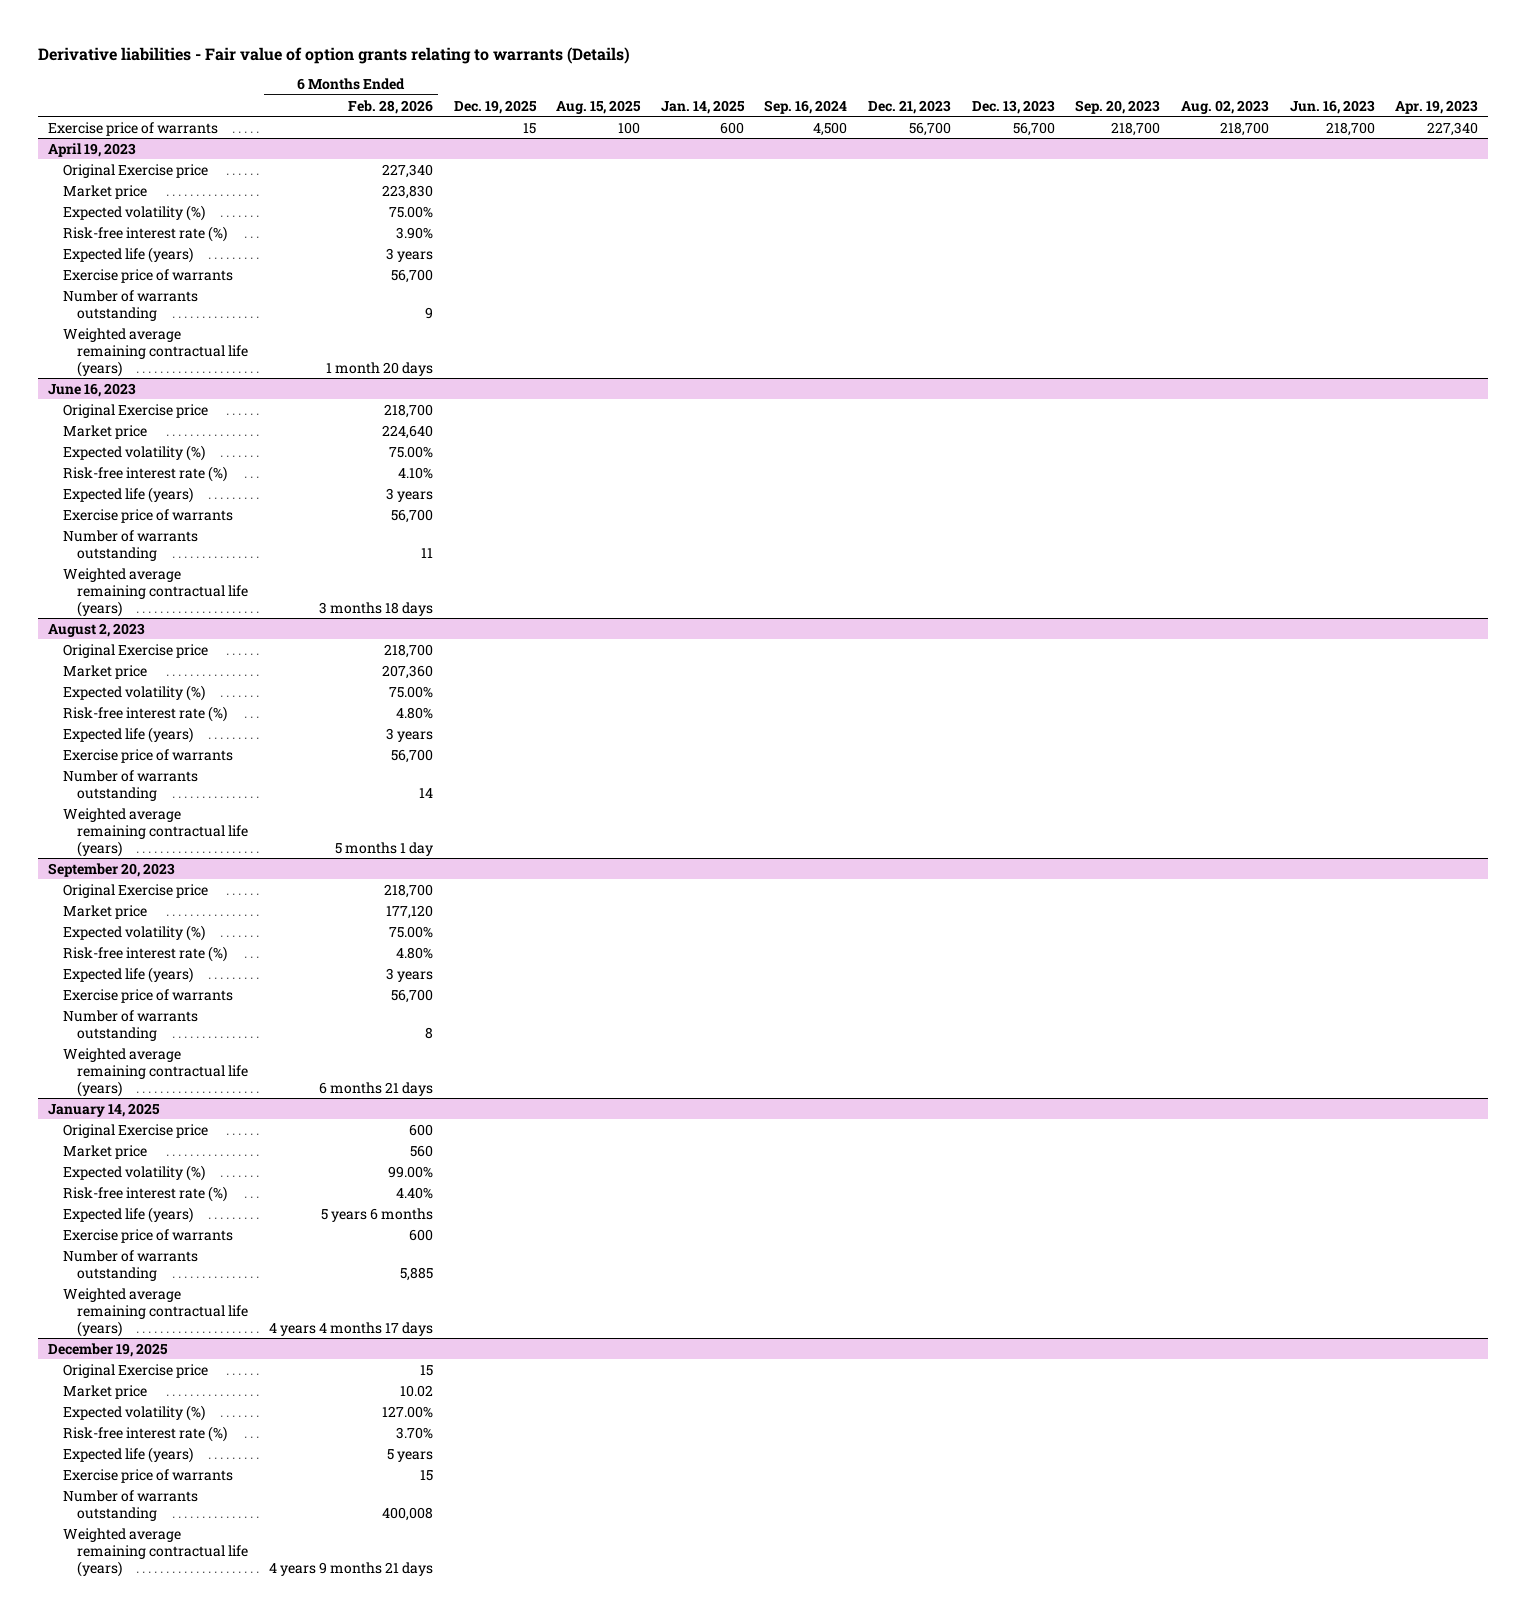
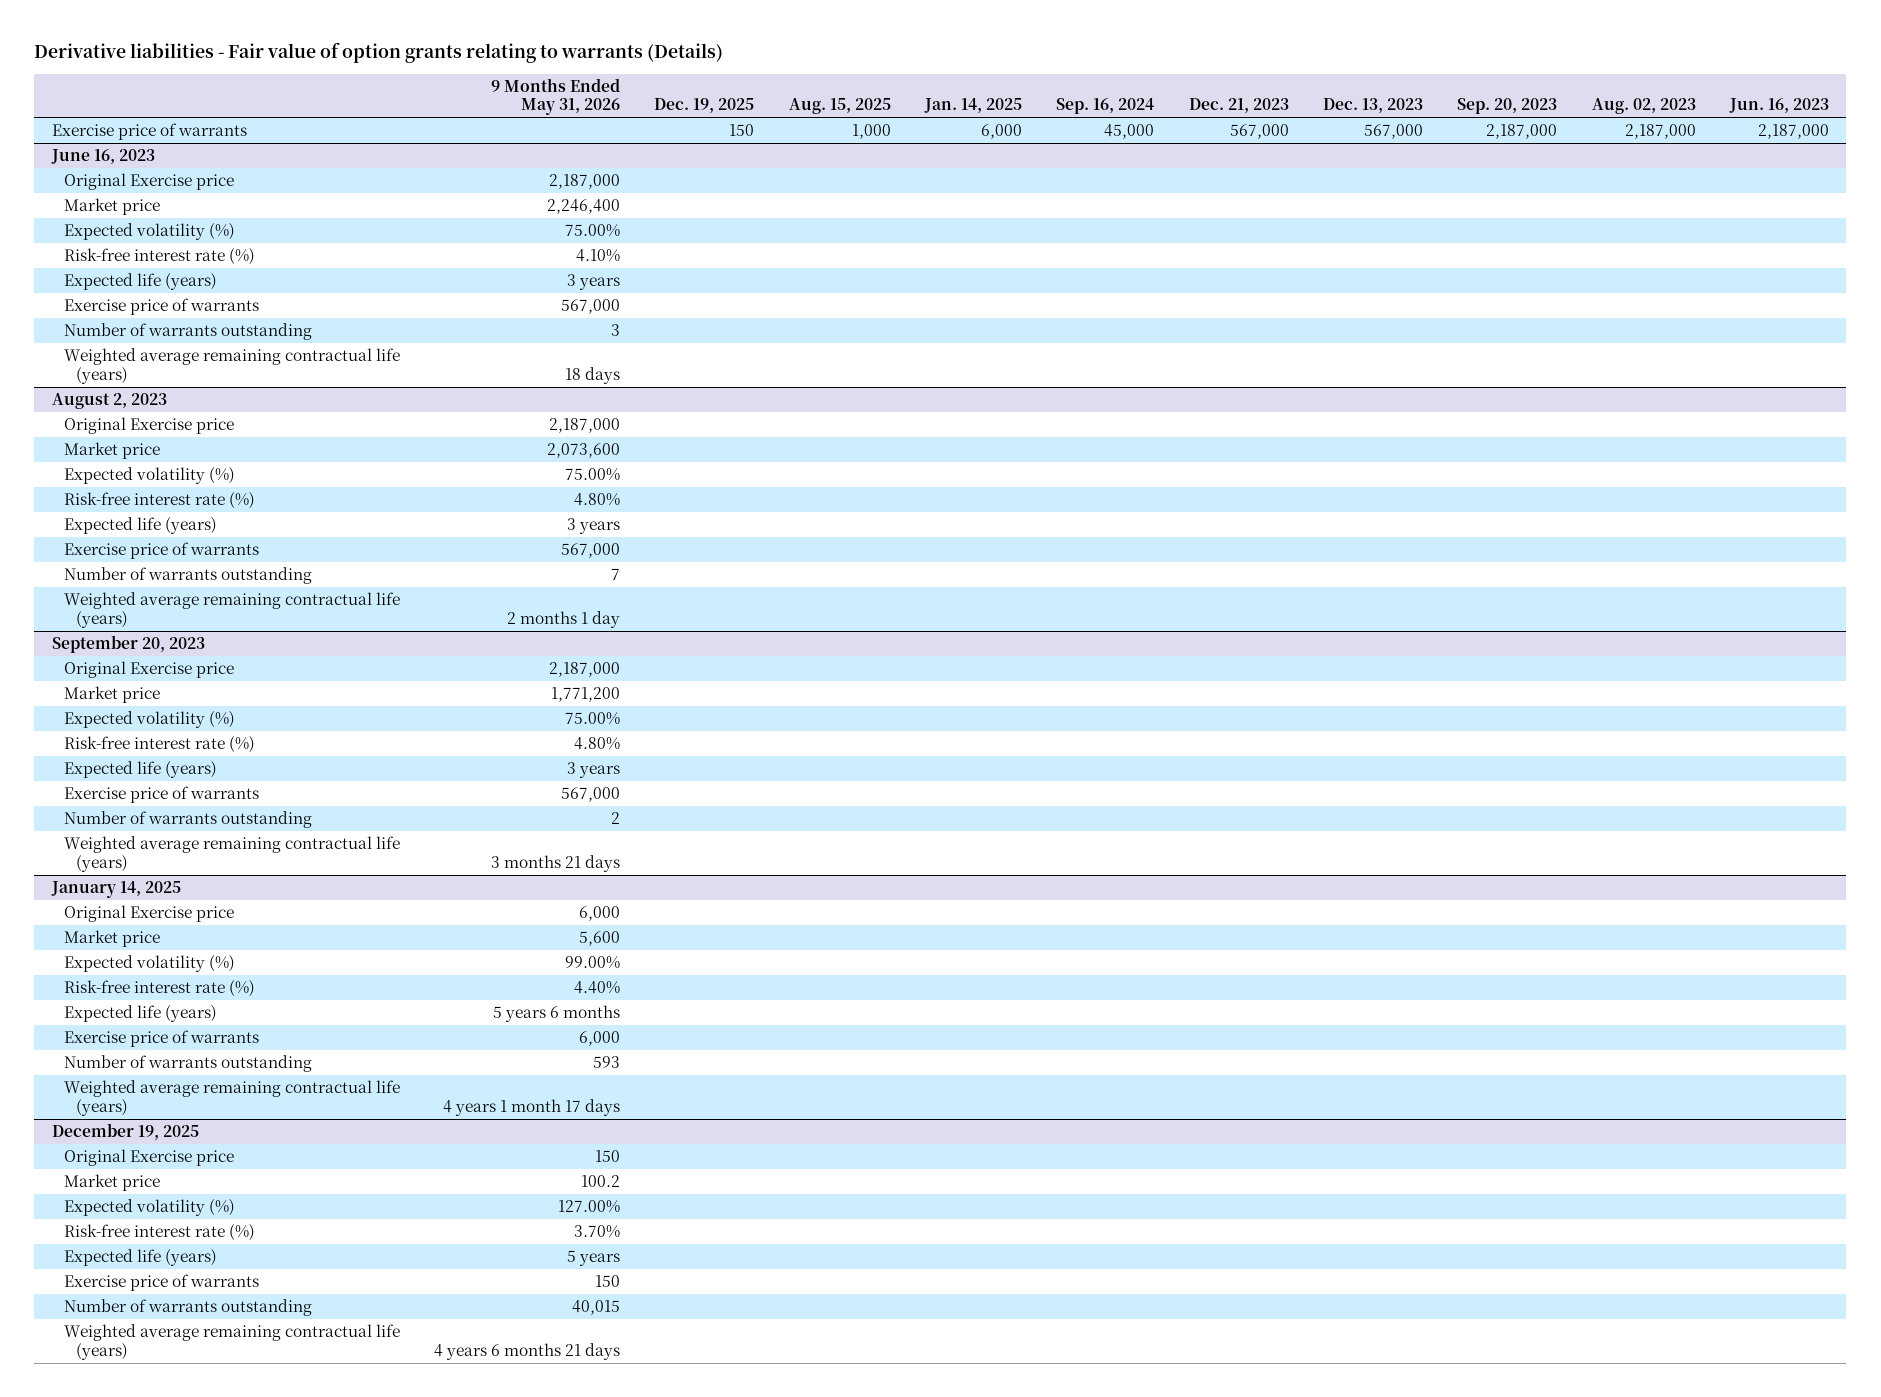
- | 6 Months Ended Feb. 28, 2026 | Dec. 19, 2025 | Aug. 15, 2025 | Jan. 14, 2025 | Sep. 16, 2024 | Dec. 21, 2023 | Dec. 13, 2023 | Sep. 20, 2023 | Aug. 02, 2023 | Jun. 16, 2023 | Apr. 19, 2023
+ | 9 Months Ended May 31, 2026 | Dec. 19, 2025 | Aug. 15, 2025 | Jan. 14, 2025 | Sep. 16, 2024 | Dec. 21, 2023 | Dec. 13, 2023 | Sep. 20, 2023 | Aug. 02, 2023 | Jun. 16, 2023
- Exercise price of warrants | | 15 | 100 | 600 | 4,500 | 56,700 | 56,700 | 218,700 | 218,700 | 218,700 | 227,340
- April 19, 2023
- Original Exercise price | 227,340 | | | | | | | | | |
- Market price | 223,830 | | | | | | | | | |
- Expected volatility (%) | 75.00% | | | | | | | | | |
- Risk-free interest rate (%) | 3.90% | | | | | | | | | |
- Expected life (years) | 3 years | | | | | | | | | |
- Exercise price of warrants | 56,700 | | | | | | | | | |
- Number of warrants outstanding | 9 | | | | | | | | | |
- Weighted average remaining contractual life (years) | 1 month 20 days | | | | | | | | | |
+ Exercise price of warrants | | 150 | 1,000 | 6,000 | 45,000 | 567,000 | 567,000 | 2,187,000 | 2,187,000 | 2,187,000

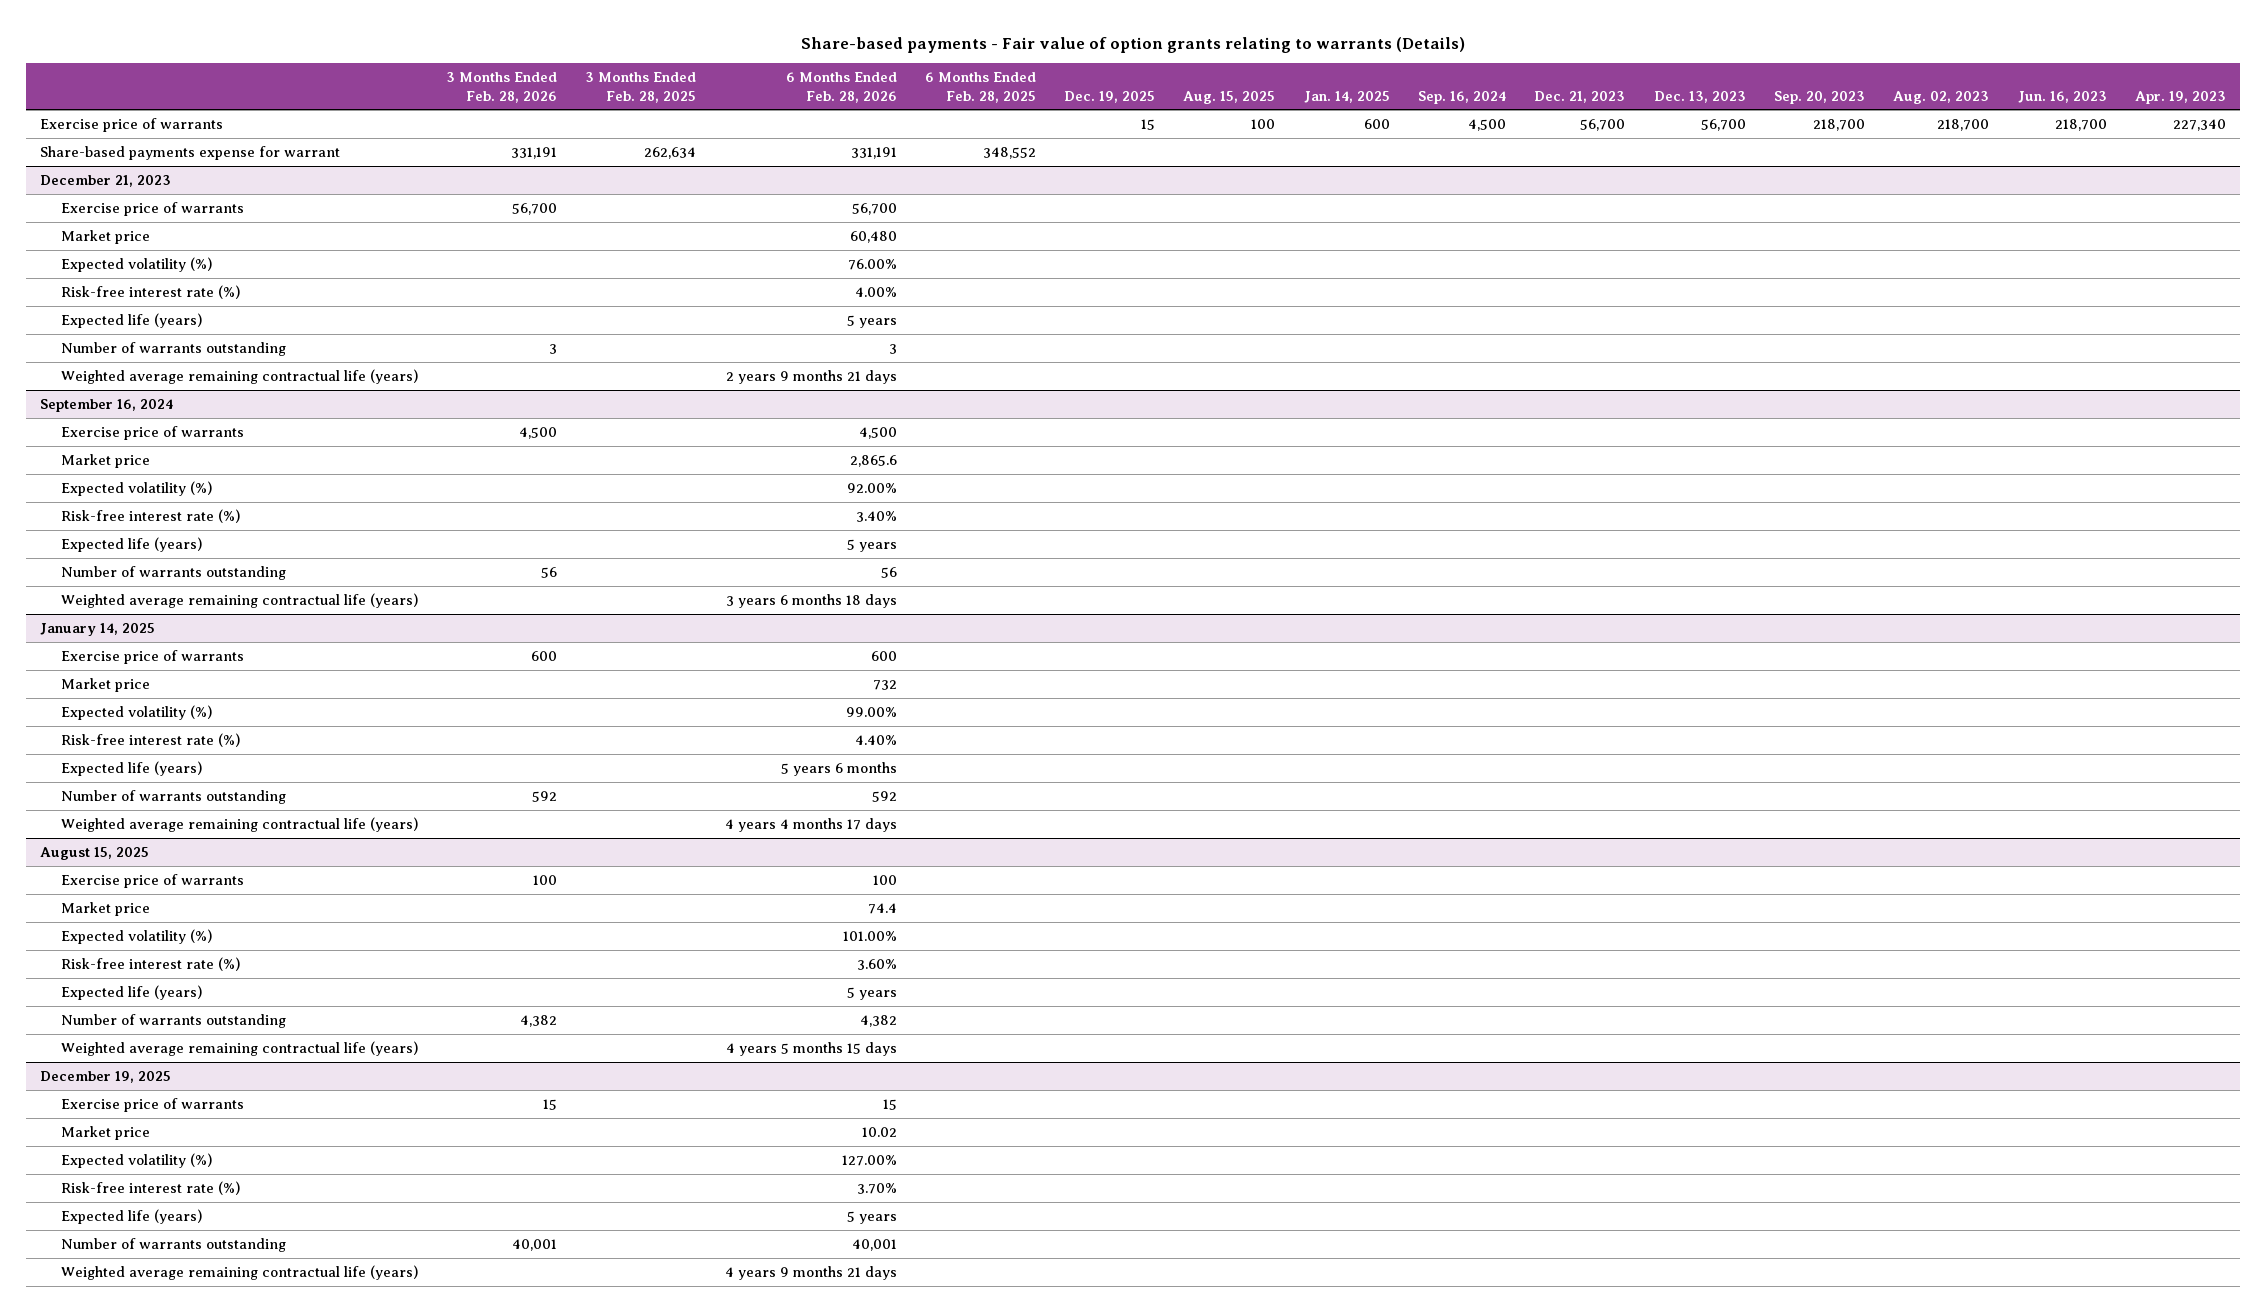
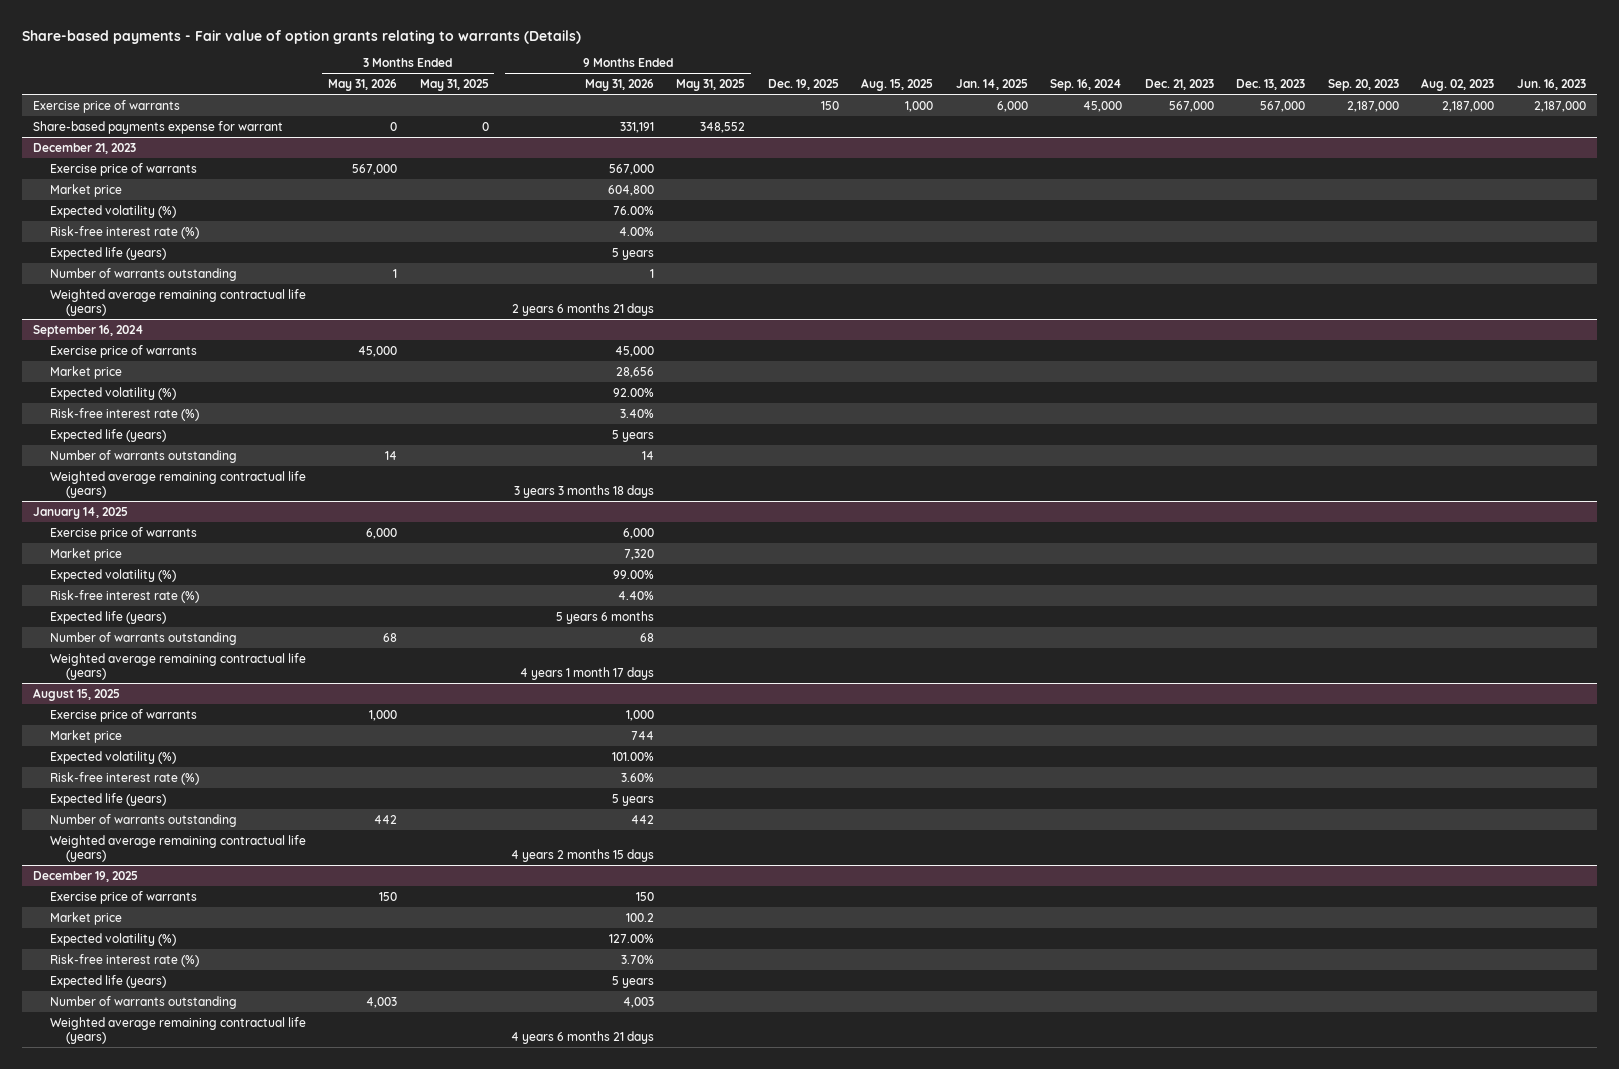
- | 3 Months Ended Feb. 28, 2026 | 3 Months Ended Feb. 28, 2025 | 6 Months Ended Feb. 28, 2026 | 6 Months Ended Feb. 28, 2025 | Dec. 19, 2025 | Aug. 15, 2025 | Jan. 14, 2025 | Sep. 16, 2024 | Dec. 21, 2023 | Dec. 13, 2023 | Sep. 20, 2023 | Aug. 02, 2023 | Jun. 16, 2023 | Apr. 19, 2023
+ | 3 Months Ended May 31, 2026 | 3 Months Ended May 31, 2025 | 9 Months Ended May 31, 2026 | 9 Months Ended May 31, 2025 | Dec. 19, 2025 | Aug. 15, 2025 | Jan. 14, 2025 | Sep. 16, 2024 | Dec. 21, 2023 | Dec. 13, 2023 | Sep. 20, 2023 | Aug. 02, 2023 | Jun. 16, 2023
- Exercise price of warrants | | | | | 15 | 100 | 600 | 4,500 | 56,700 | 56,700 | 218,700 | 218,700 | 218,700 | 227,340
+ Exercise price of warrants | | | | | 150 | 1,000 | 6,000 | 45,000 | 567,000 | 567,000 | 2,187,000 | 2,187,000 | 2,187,000

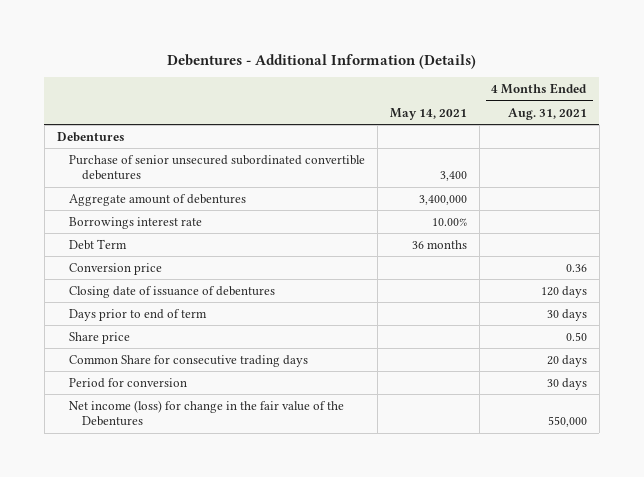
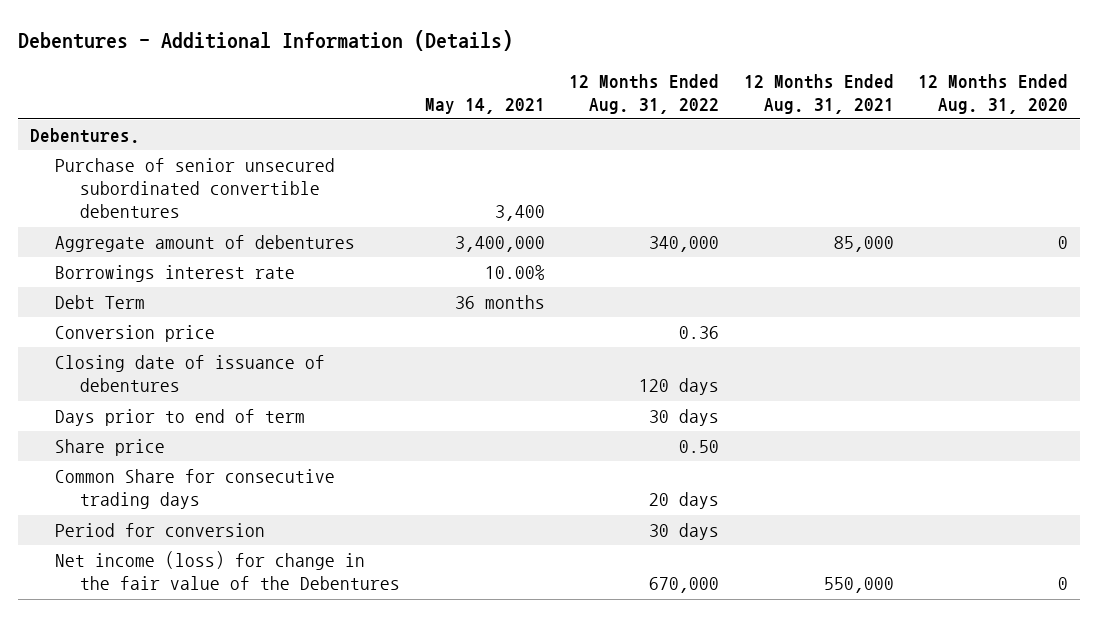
- | May 14, 2021 | 4 Months Ended Aug. 31, 2021
+ | May 14, 2021 | 12 Months Ended Aug. 31, 2022 | 12 Months Ended Aug. 31, 2021 | 12 Months Ended Aug. 31, 2020
- Debentures
+ Debentures.

